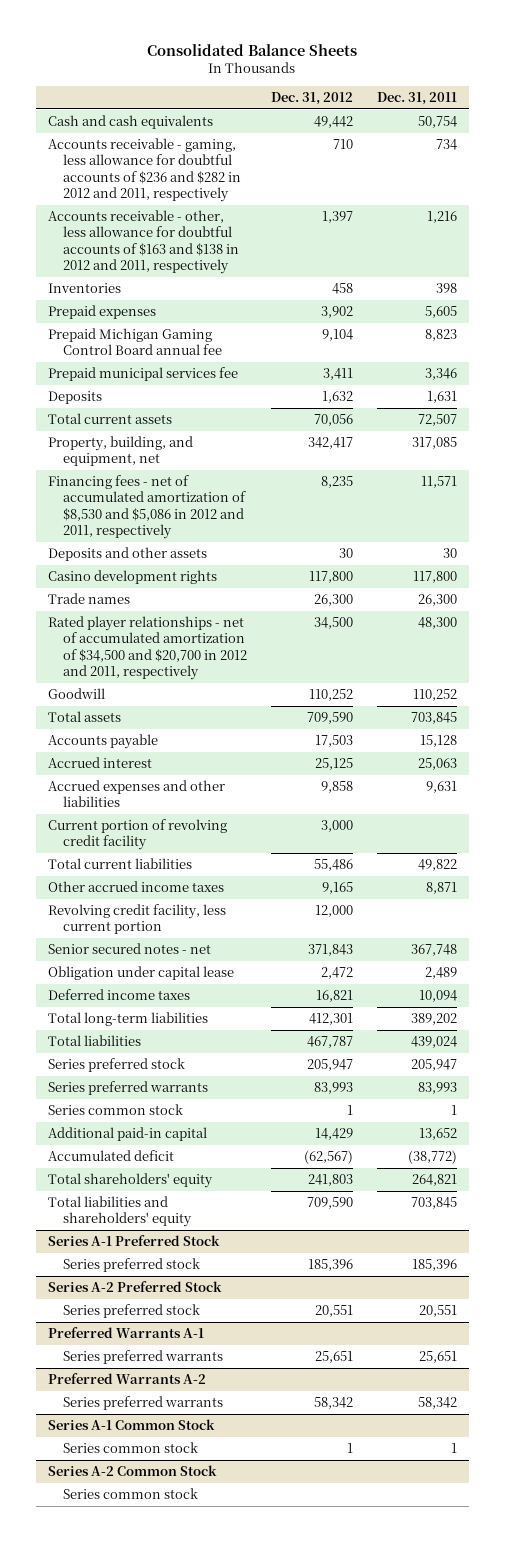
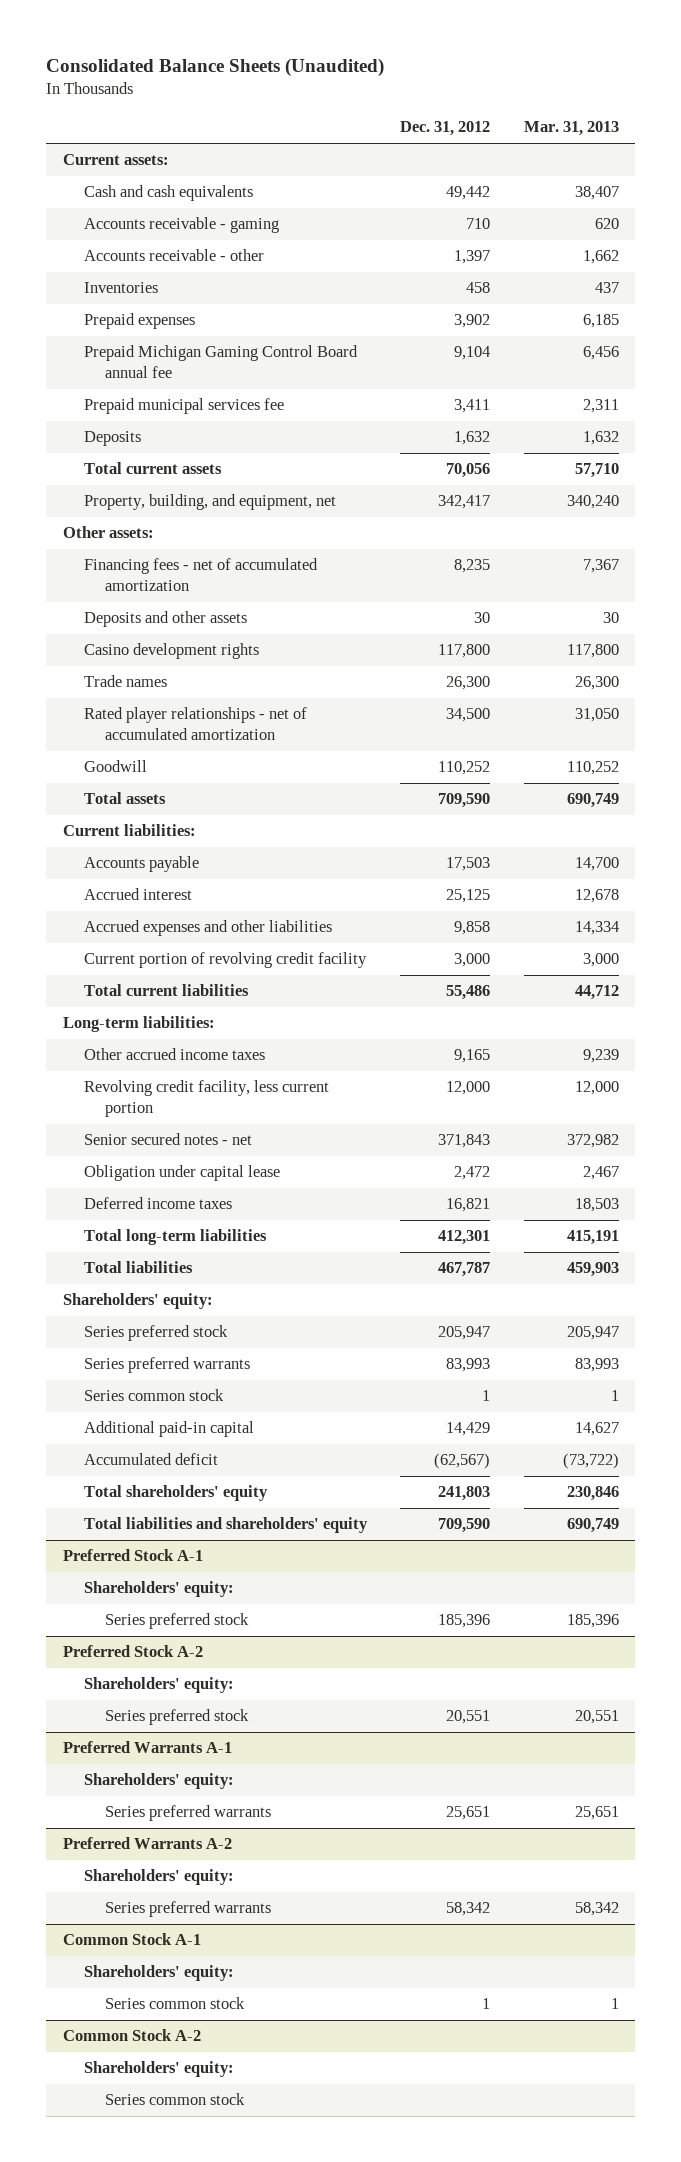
- Consolidated Balance Sheets
+ Consolidated Balance Sheets (Unaudited)
- | Dec. 31, 2012 | Dec. 31, 2011
+ | Dec. 31, 2012 | Mar. 31, 2013
+ Current assets:
- Accounts receivable - gaming, less allowance for doubtful accounts of $236 and $282 in 2012 and 2011, respectively | 710 | 734
- Accounts receivable - other, less allowance for doubtful accounts of $163 and $138 in 2012 and 2011, respectively | 1,397 | 1,216
+ Accounts receivable - gaming | 710 | 620
+ Accounts receivable - other | 1,397 | 1,662
- Financing fees - net of accumulated amortization of $8,530 and $5,086 in 2012 and 2011, respectively | 8,235 | 11,571
+ Other assets:
+ Financing fees - net of accumulated amortization | 8,235 | 7,367
- Rated player relationships - net of accumulated amortization of $34,500 and $20,700 in 2012 and 2011, respectively | 34,500 | 48,300
+ Rated player relationships - net of accumulated amortization | 34,500 | 31,050
+ Current liabilities:
+ Long-term liabilities:
+ Shareholders' equity:
- Series A-1 Preferred Stock
+ Preferred Stock A-1
+ Shareholders' equity:
- Series A-2 Preferred Stock
+ Preferred Stock A-2
+ Shareholders' equity:
@ Preferred Warrants A-1
+ Shareholders' equity:
@ Preferred Warrants A-2
+ Shareholders' equity:
- Series A-1 Common Stock
+ Common Stock A-1
+ Shareholders' equity:
- Series A-2 Common Stock
+ Common Stock A-2
+ Shareholders' equity:

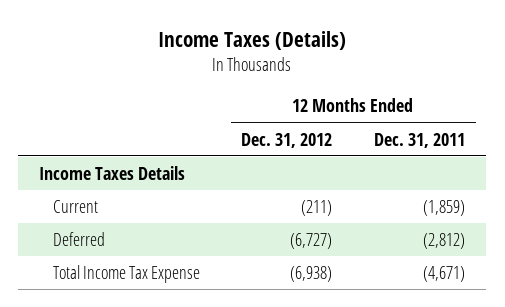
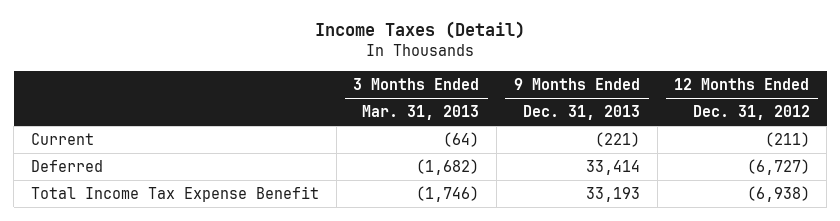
- Income Taxes (Details)
+ Income Taxes (Detail)
- | 12 Months Ended Dec. 31, 2012 | 12 Months Ended Dec. 31, 2011
+ | 3 Months Ended Mar. 31, 2013 | 9 Months Ended Dec. 31, 2013 | 12 Months Ended Dec. 31, 2012
- Income Taxes Details
- Total Income Tax Expense | (6,938) | (4,671)
+ Total Income Tax Expense Benefit | (1,746) | 33,193 | (6,938)

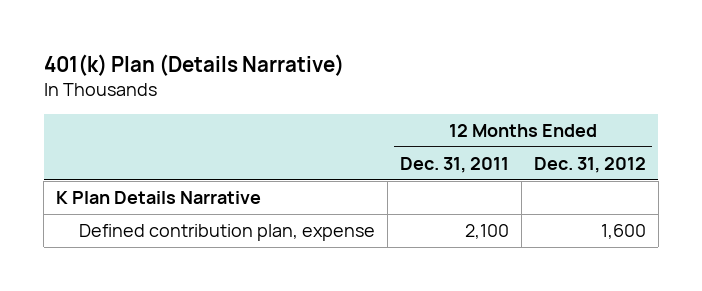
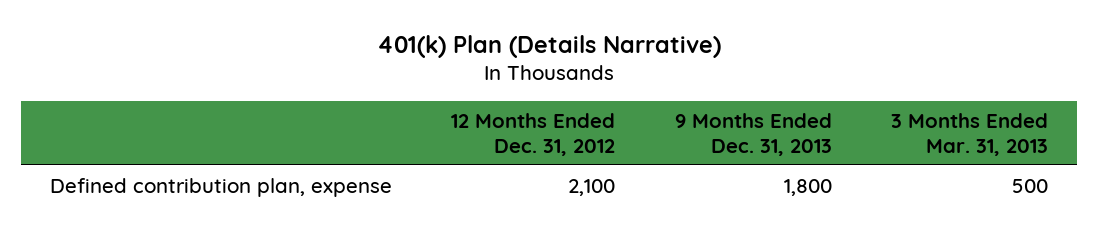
- | 12 Months Ended Dec. 31, 2011 | 12 Months Ended Dec. 31, 2012
+ | 12 Months Ended Dec. 31, 2012 | 9 Months Ended Dec. 31, 2013 | 3 Months Ended Mar. 31, 2013
- K Plan Details Narrative
- Defined contribution plan, expense | 2,100 | 1,600
+ Defined contribution plan, expense | 2,100 | 1,800 | 500

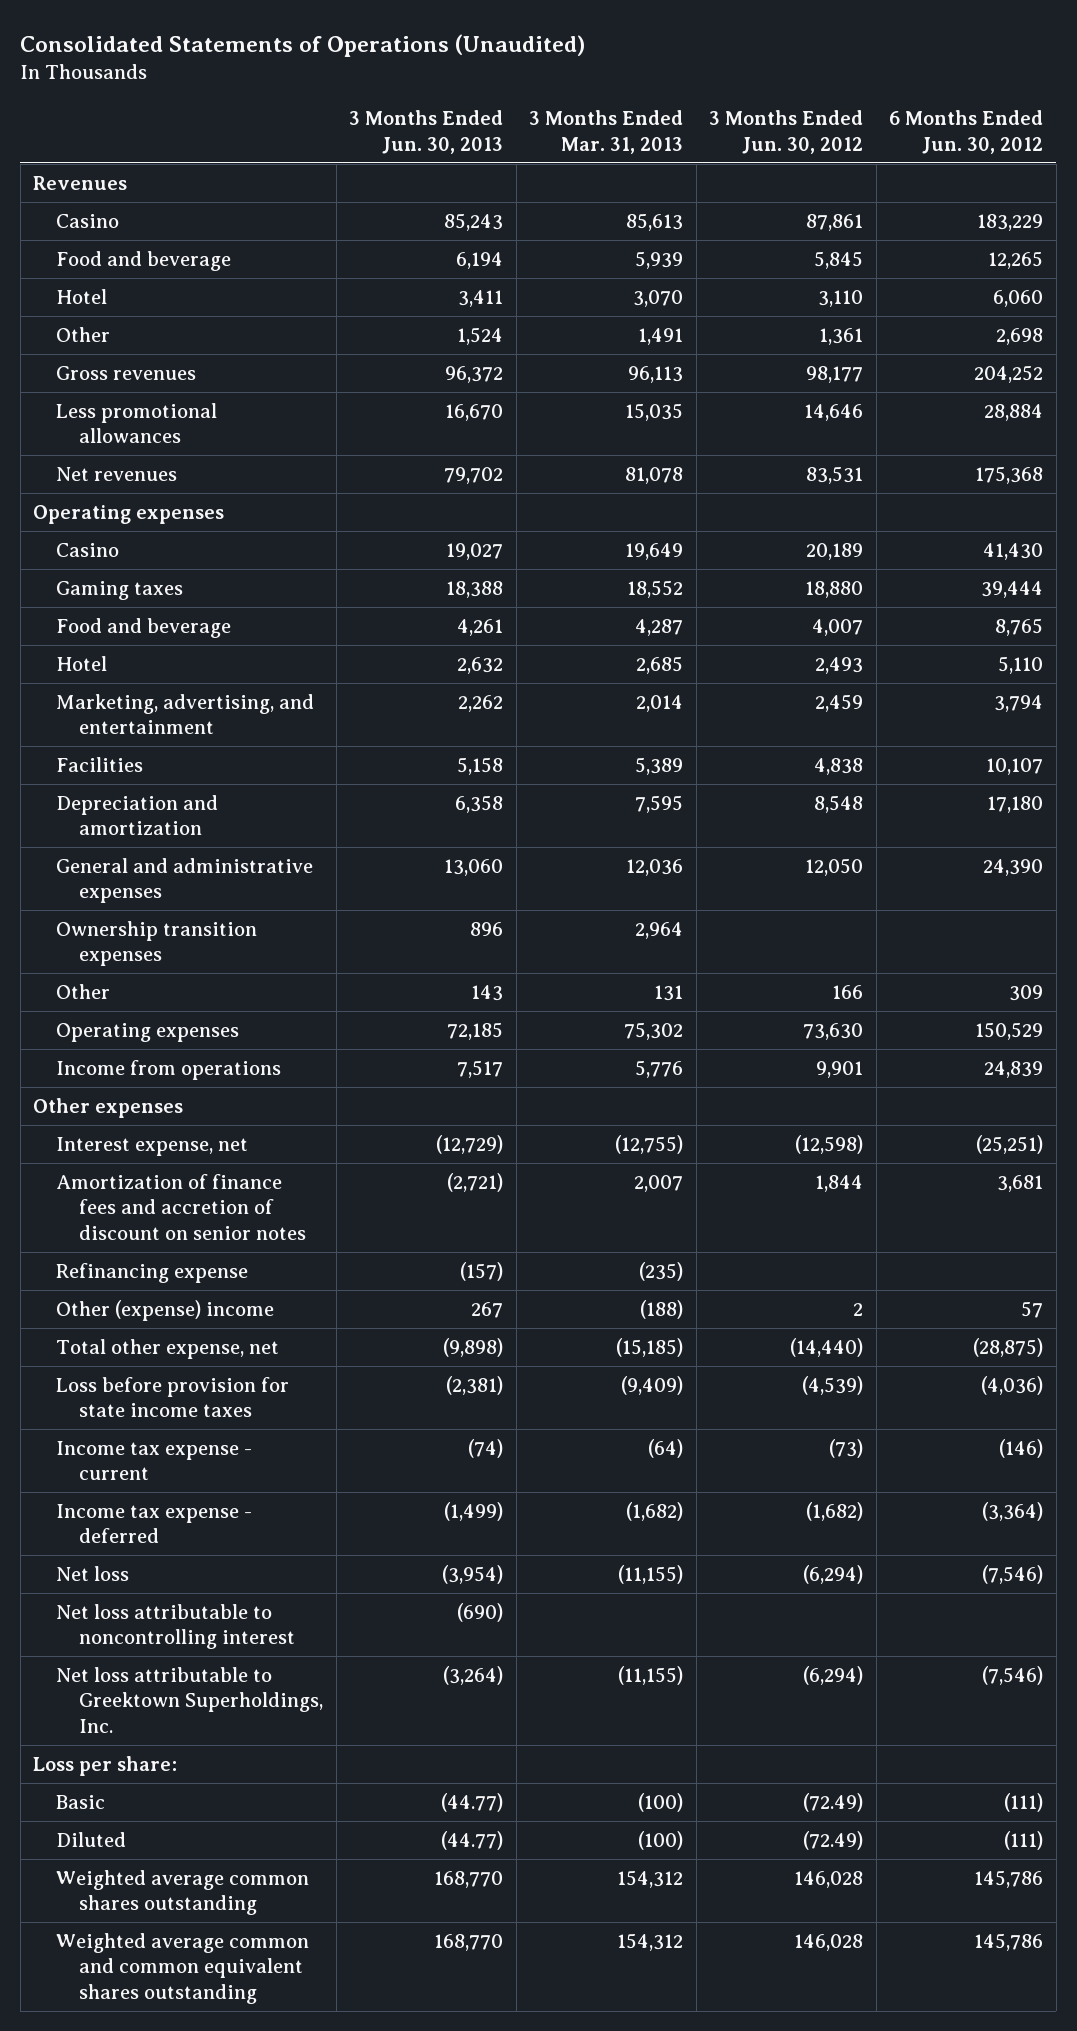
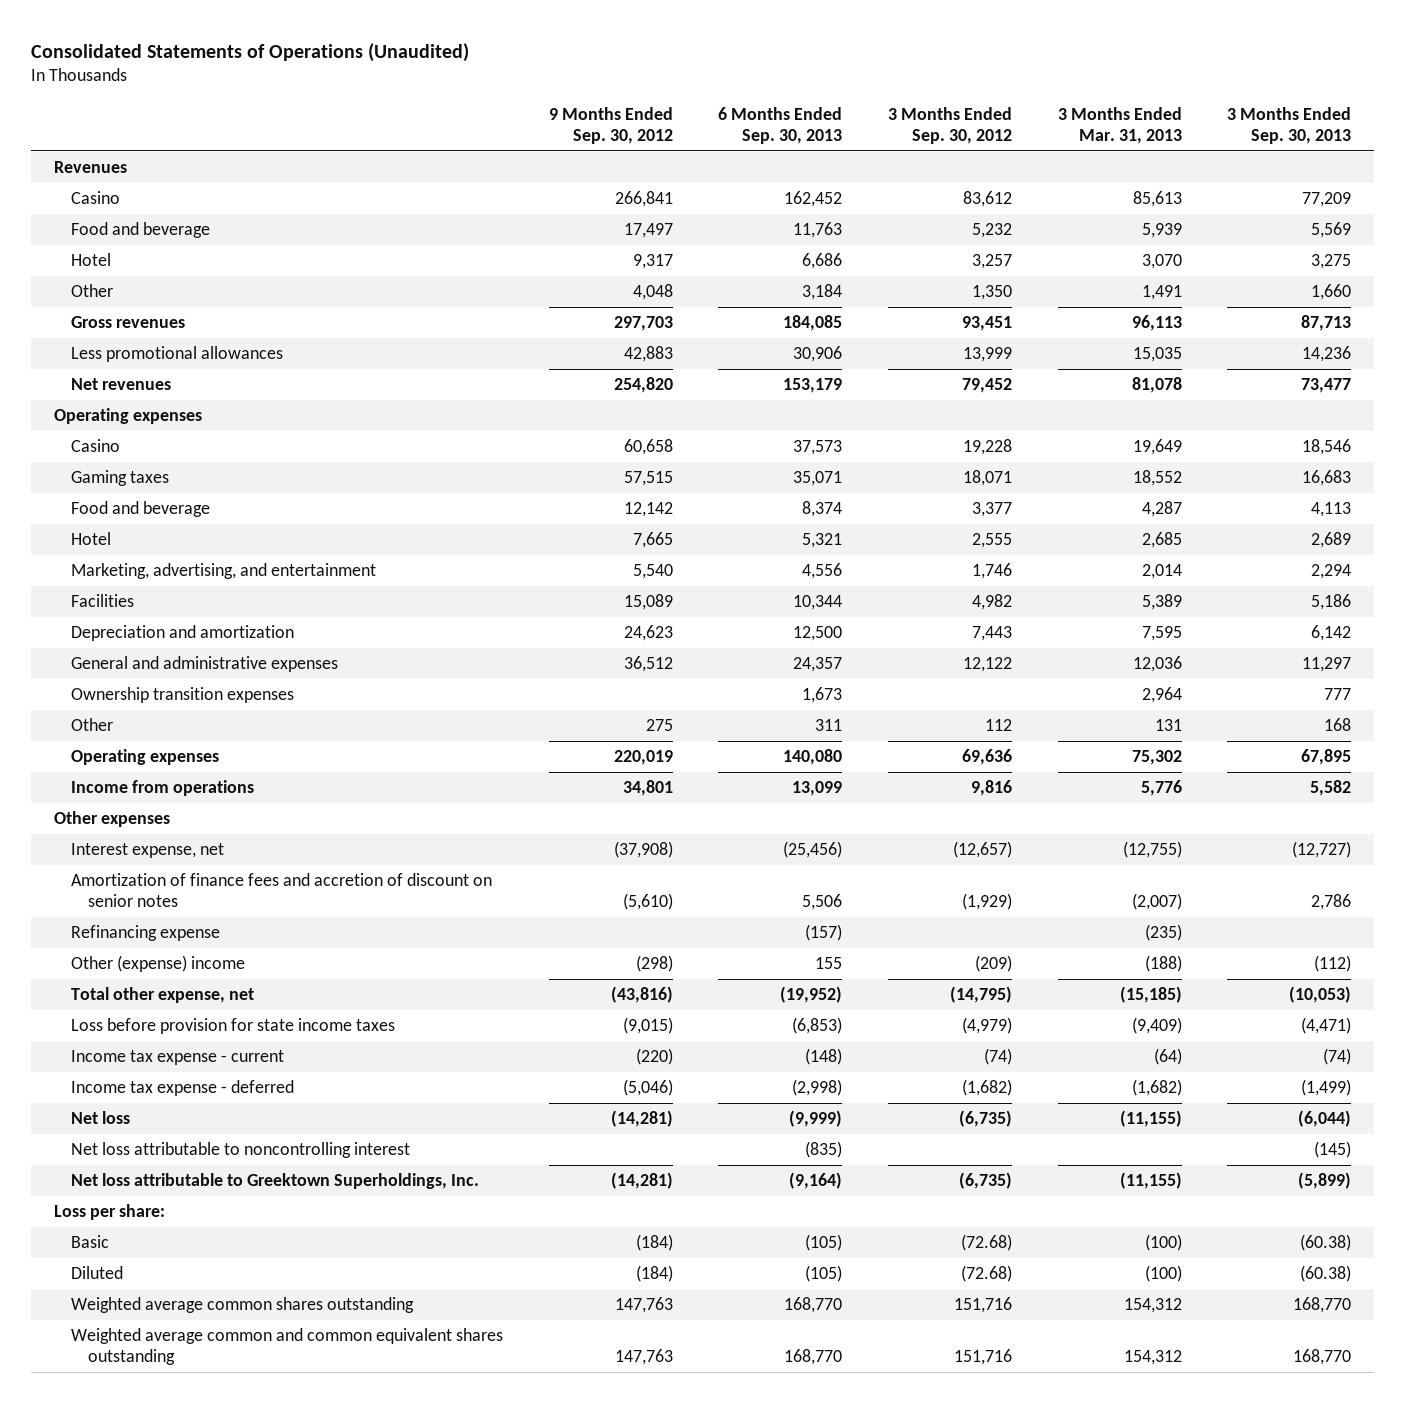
- | 3 Months Ended Jun. 30, 2013 | 3 Months Ended Mar. 31, 2013 | 3 Months Ended Jun. 30, 2012 | 6 Months Ended Jun. 30, 2012
+ | 9 Months Ended Sep. 30, 2012 | 6 Months Ended Sep. 30, 2013 | 3 Months Ended Sep. 30, 2012 | 3 Months Ended Mar. 31, 2013 | 3 Months Ended Sep. 30, 2013
- Amortization of finance fees and accretion of discount on senior notes | (2,721) | 2,007 | 1,844 | 3,681
+ Amortization of finance fees and accretion of discount on senior notes | (5,610) | 5,506 | (1,929) | (2,007) | 2,786

